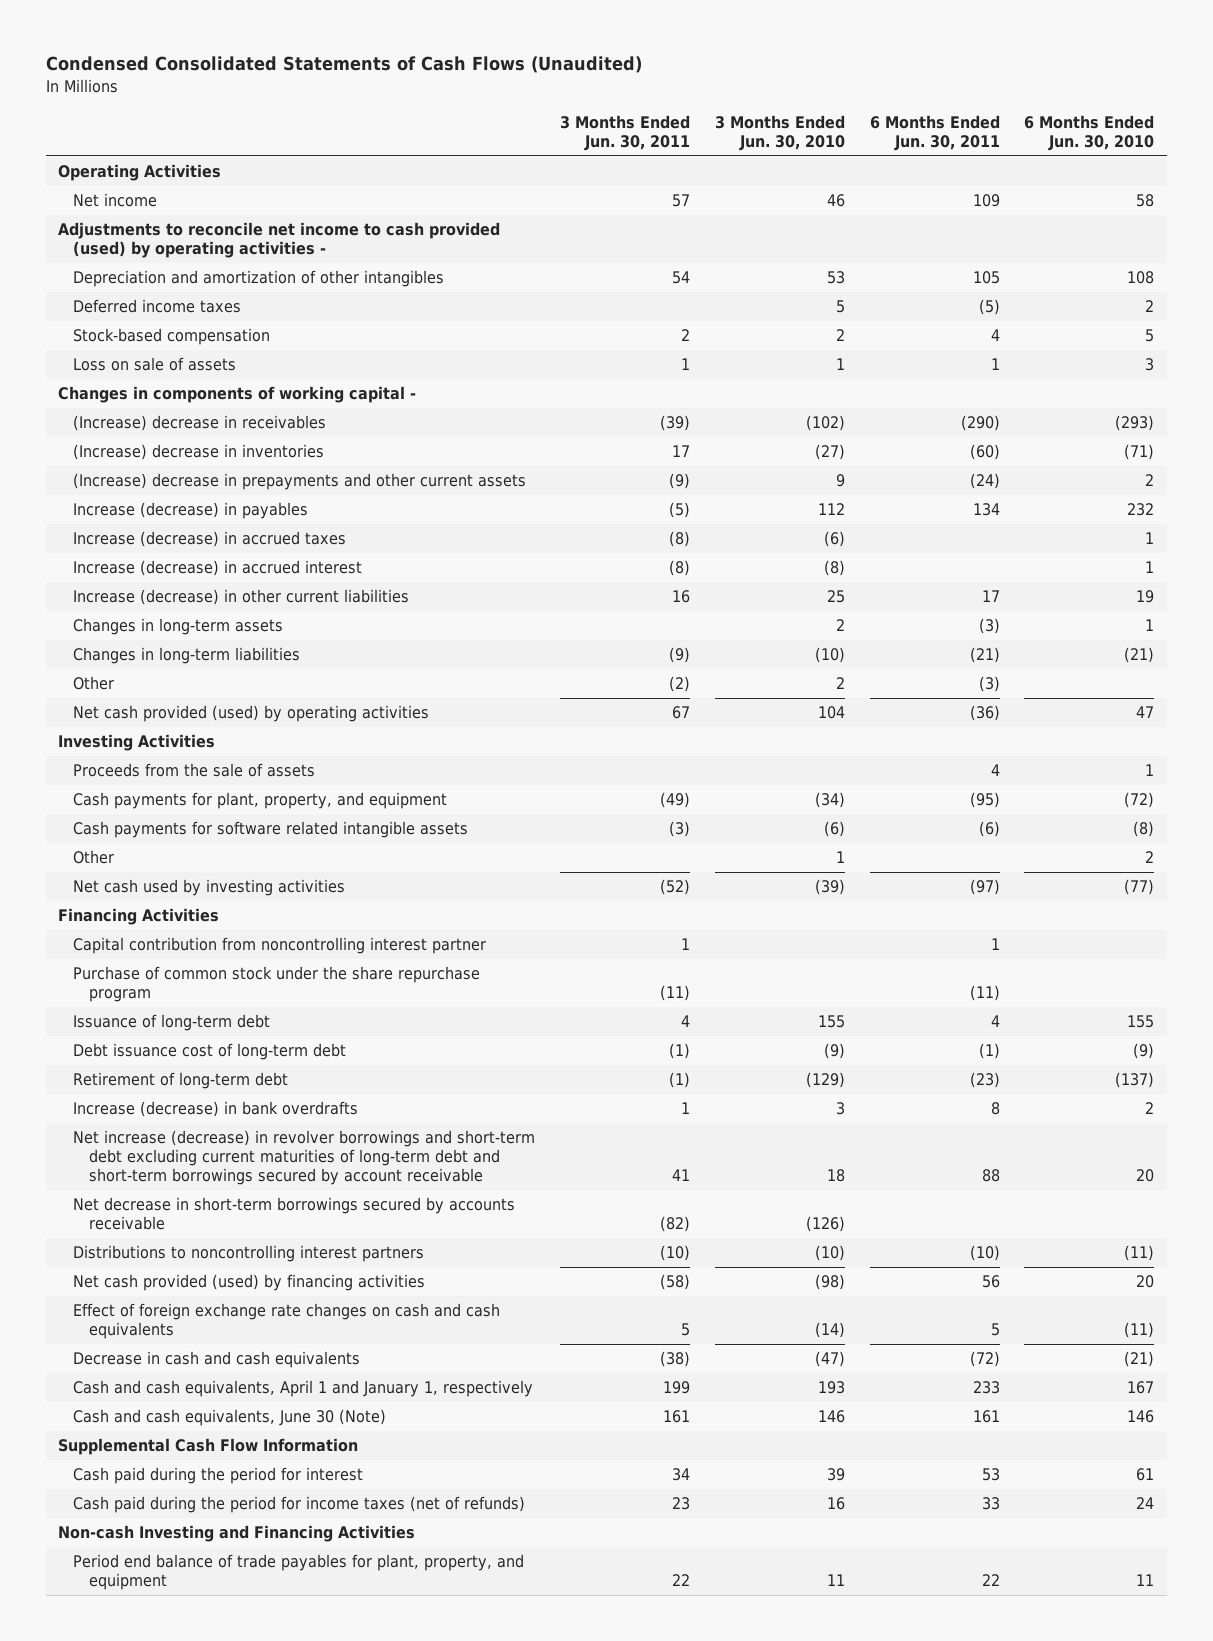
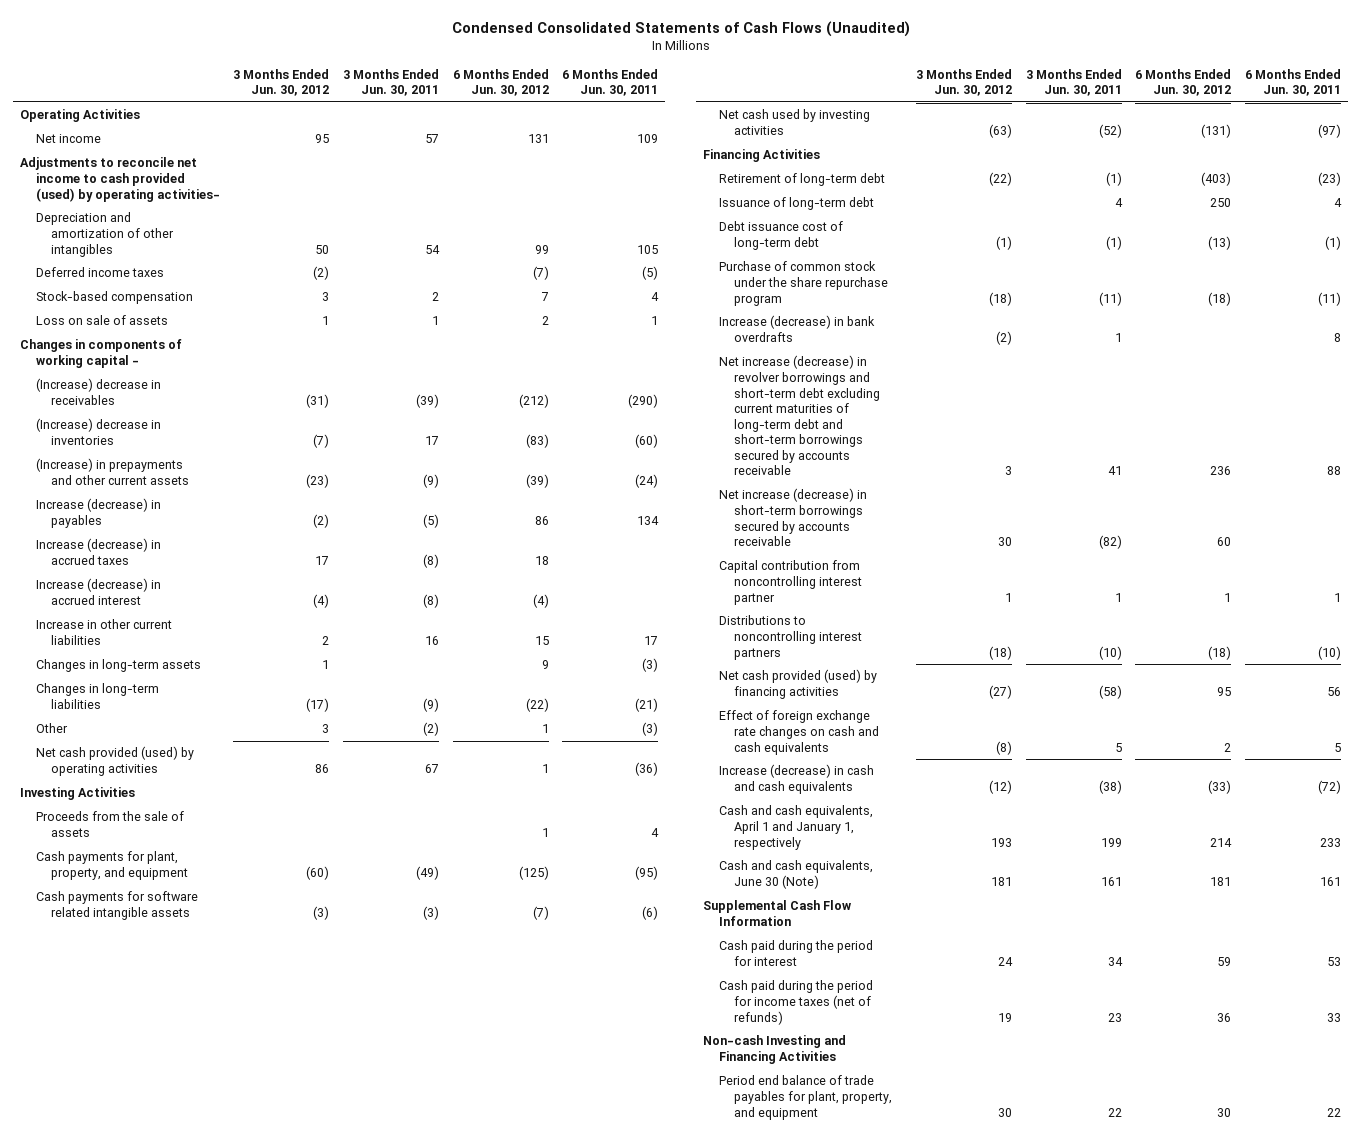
- | 3 Months Ended Jun. 30, 2011 | 3 Months Ended Jun. 30, 2010 | 6 Months Ended Jun. 30, 2011 | 6 Months Ended Jun. 30, 2010
+ | 3 Months Ended Jun. 30, 2012 | 3 Months Ended Jun. 30, 2011 | 6 Months Ended Jun. 30, 2012 | 6 Months Ended Jun. 30, 2011
- Adjustments to reconcile net income to cash provided (used) by operating activities -
+ Adjustments to reconcile net income to cash provided (used) by operating activities-
- (Increase) decrease in prepayments and other current assets | (9) | 9 | (24) | 2
+ (Increase) in prepayments and other current assets | (23) | (9) | (39) | (24)
- Increase (decrease) in other current liabilities | 16 | 25 | 17 | 19
+ Increase in other current liabilities | 2 | 16 | 15 | 17
- Other | | 1 | | 2
moved up: Retirement of long-term debt | (22) | (1) | (403) | (23)
moved down: Purchase of common stock under the share repurchase program | (18) | (11) | (18) | (11)
- Net increase (decrease) in revolver borrowings and short-term debt excluding current maturities of long-term debt and short-term borrowings secured by account receivable | 41 | 18 | 88 | 20
- Net decrease in short-term borrowings secured by accounts receivable | (82) | (126) | |
+ Net increase (decrease) in revolver borrowings and short-term debt excluding current maturities of long-term debt and short-term borrowings secured by accounts receivable | 3 | 41 | 236 | 88
+ Net increase (decrease) in short-term borrowings secured by accounts receivable | 30 | (82) | 60 |
moved down: Capital contribution from noncontrolling interest partner | 1 | 1 | 1 | 1
- Decrease in cash and cash equivalents | (38) | (47) | (72) | (21)
+ Increase (decrease) in cash and cash equivalents | (12) | (38) | (33) | (72)

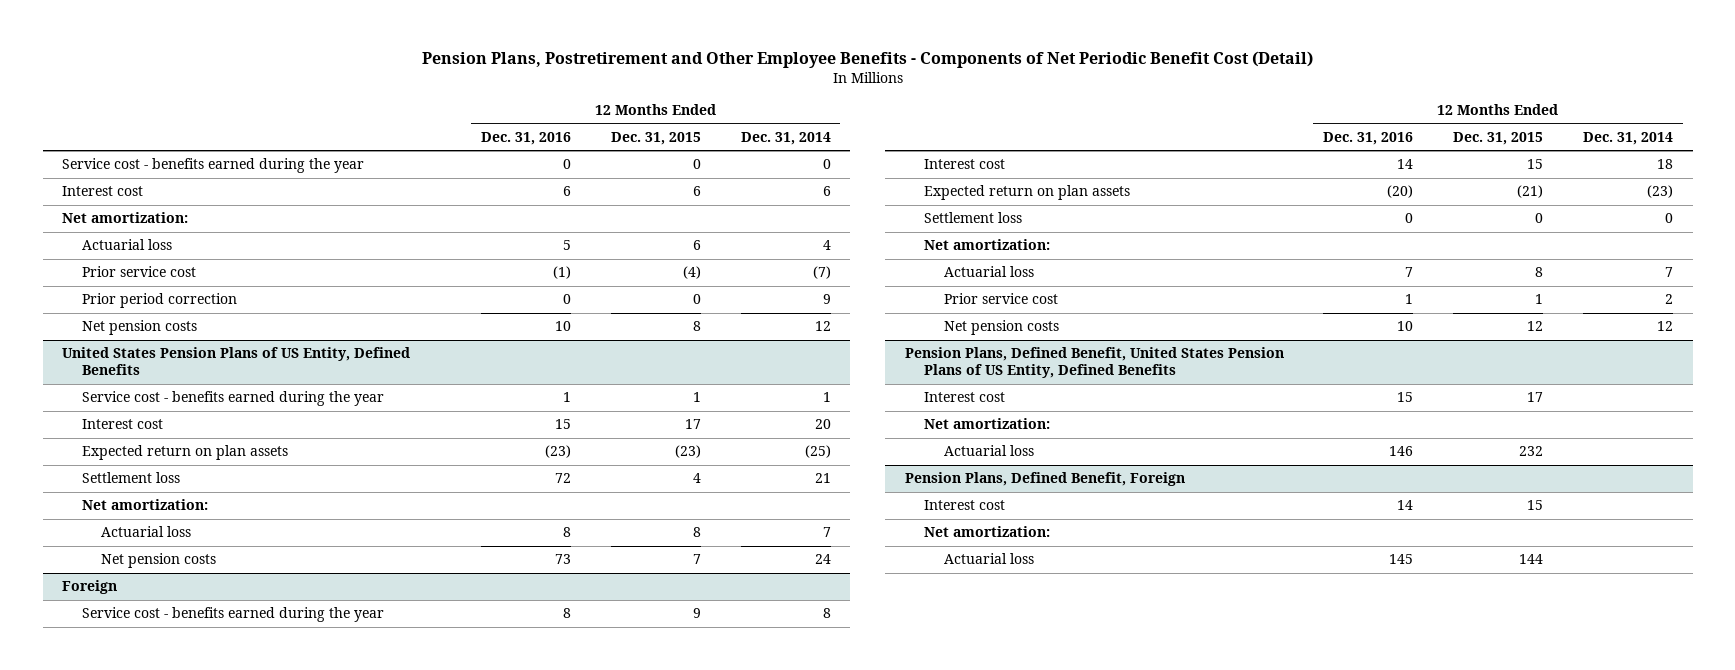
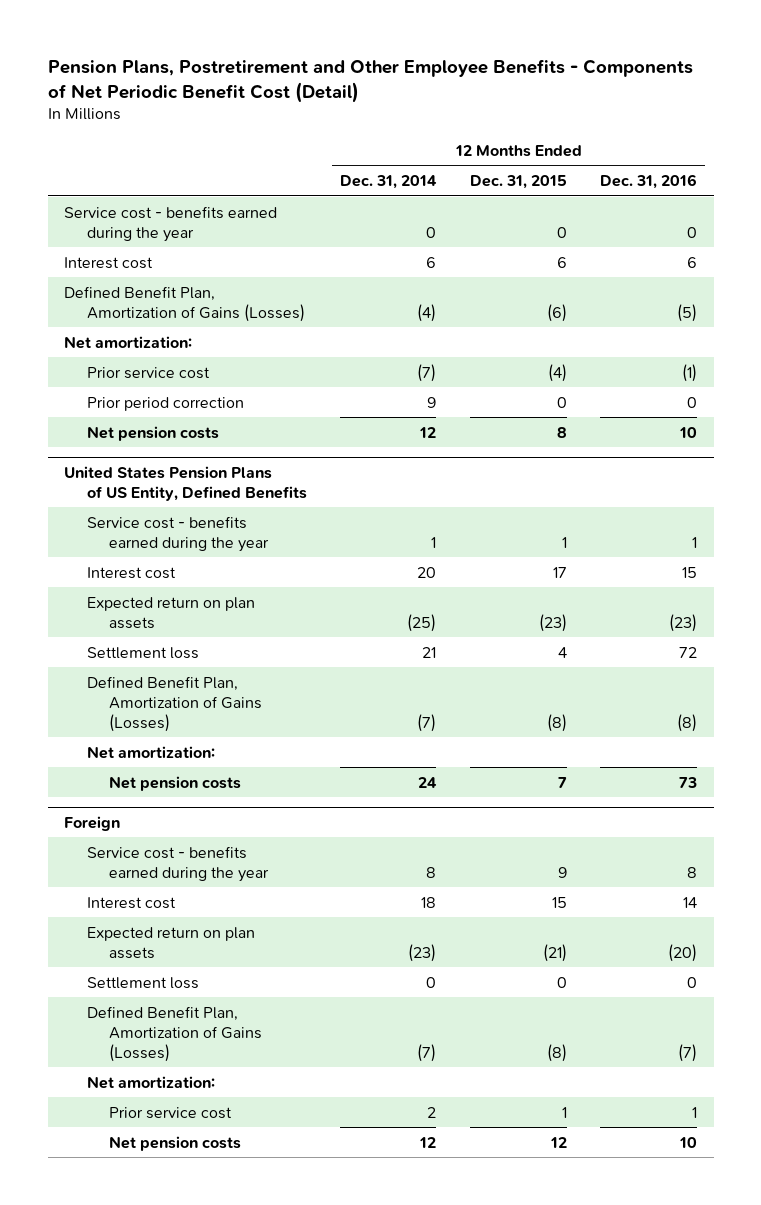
- | 12 Months Ended Dec. 31, 2016 | 12 Months Ended Dec. 31, 2015 | 12 Months Ended Dec. 31, 2014
+ | 12 Months Ended Dec. 31, 2014 | 12 Months Ended Dec. 31, 2015 | 12 Months Ended Dec. 31, 2016
+ Defined Benefit Plan, Amortization of Gains (Losses) | (4) | (6) | (5)
- Actuarial loss | 5 | 6 | 4
@ United States Pension Plans of US Entity, Defined Benefits
+ Defined Benefit Plan, Amortization of Gains (Losses) | (7) | (8) | (8)
- Actuarial loss | 8 | 8 | 7
@ Foreign
+ Defined Benefit Plan, Amortization of Gains (Losses) | (7) | (8) | (7)
- Actuarial loss | 7 | 8 | 7
- Pension Plans, Defined Benefit, United States Pension Plans of US Entity, Defined Benefits
- Interest cost | 15 | 17 |
- Net amortization:
- Actuarial loss | 146 | 232 |
- Pension Plans, Defined Benefit, Foreign
- Interest cost | 14 | 15 |
- Net amortization:
- Actuarial loss | 145 | 144 |

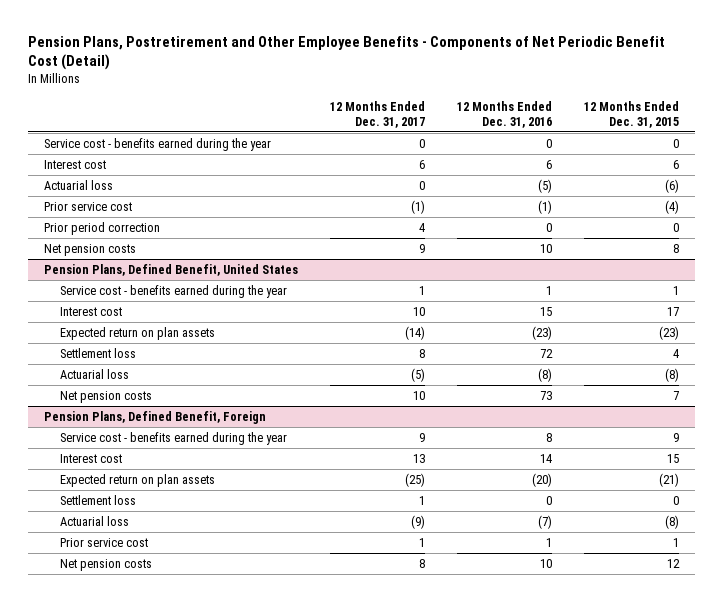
- | 12 Months Ended Dec. 31, 2014 | 12 Months Ended Dec. 31, 2015 | 12 Months Ended Dec. 31, 2016
+ | 12 Months Ended Dec. 31, 2017 | 12 Months Ended Dec. 31, 2016 | 12 Months Ended Dec. 31, 2015
- Defined Benefit Plan, Amortization of Gains (Losses) | (4) | (6) | (5)
- Net amortization:
+ Actuarial loss | 0 | (5) | (6)
- United States Pension Plans of US Entity, Defined Benefits
+ Pension Plans, Defined Benefit, United States
- Defined Benefit Plan, Amortization of Gains (Losses) | (7) | (8) | (8)
- Net amortization:
+ Actuarial loss | (5) | (8) | (8)
- Foreign
+ Pension Plans, Defined Benefit, Foreign
- Defined Benefit Plan, Amortization of Gains (Losses) | (7) | (8) | (7)
- Net amortization:
+ Actuarial loss | (9) | (7) | (8)

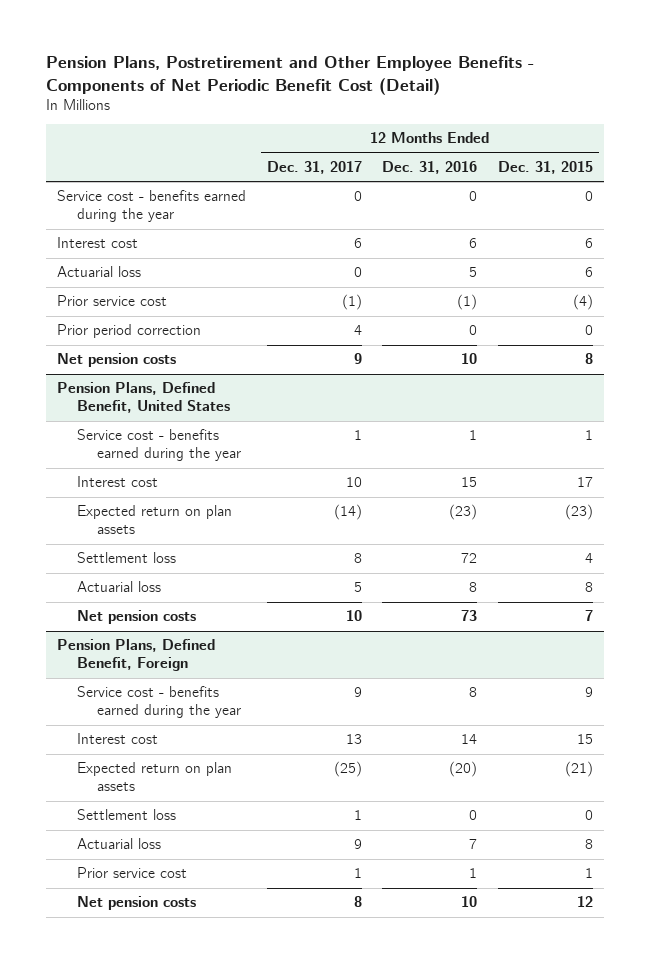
- Actuarial loss | 0 | (5) | (6)
+ Actuarial loss | 0 | 5 | 6
@ Pension Plans, Defined Benefit, United States
- Actuarial loss | (5) | (8) | (8)
+ Actuarial loss | 5 | 8 | 8
@ Pension Plans, Defined Benefit, Foreign
- Actuarial loss | (9) | (7) | (8)
+ Actuarial loss | 9 | 7 | 8

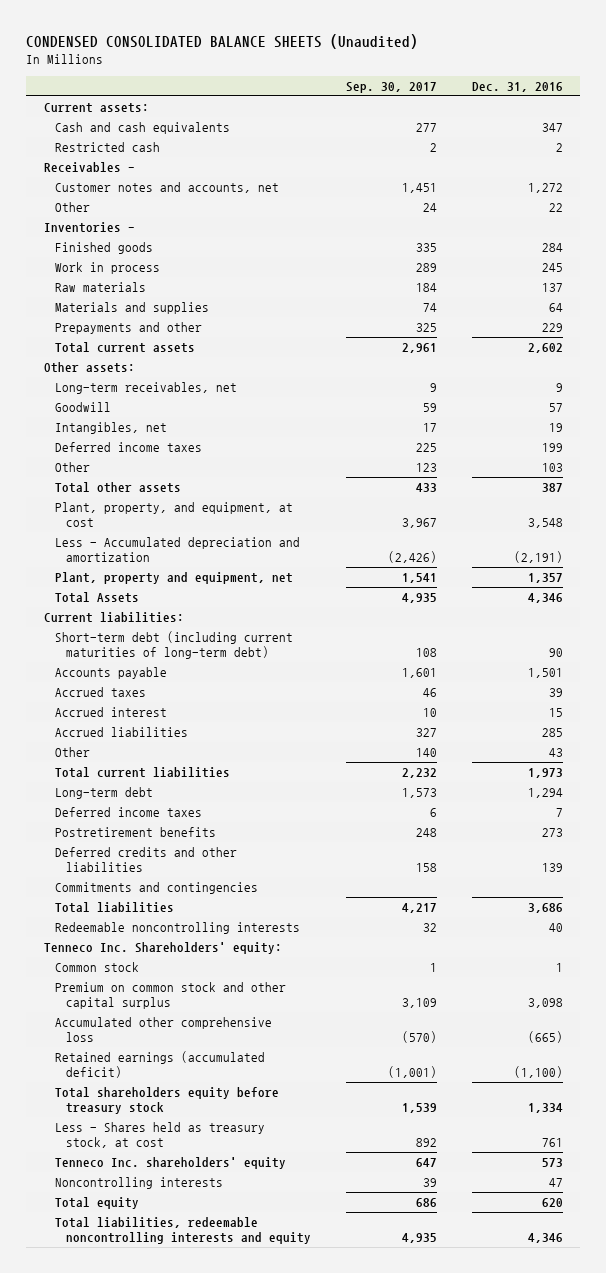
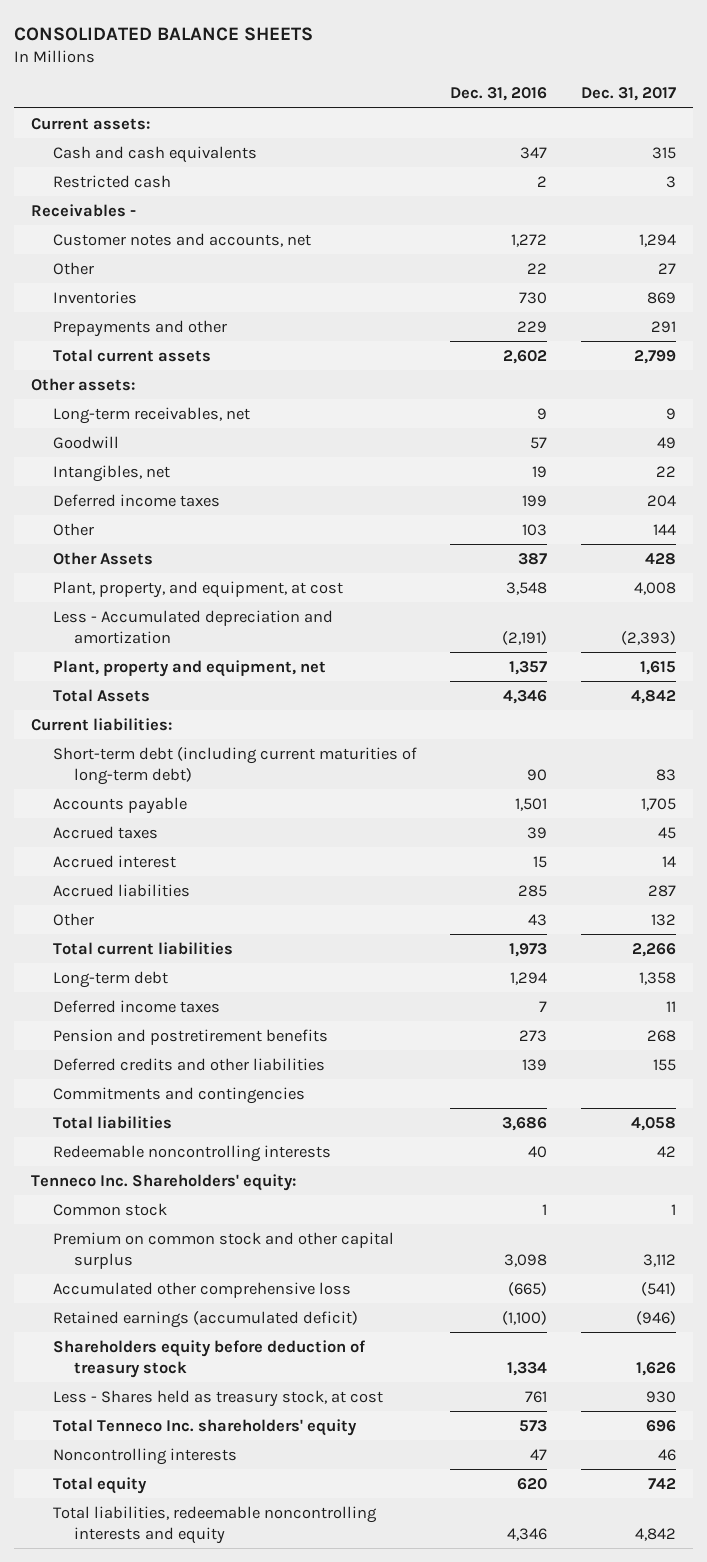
- CONDENSED CONSOLIDATED BALANCE SHEETS (Unaudited)
+ CONSOLIDATED BALANCE SHEETS
- | Sep. 30, 2017 | Dec. 31, 2016
+ | Dec. 31, 2016 | Dec. 31, 2017
- Inventories -
- Finished goods | 335 | 284
- Work in process | 289 | 245
- Raw materials | 184 | 137
- Materials and supplies | 74 | 64
+ Inventories | 730 | 869
- Total other assets | 433 | 387
+ Other Assets | 387 | 428
- Postretirement benefits | 248 | 273
+ Pension and postretirement benefits | 273 | 268
- Total shareholders equity before treasury stock | 1,539 | 1,334
+ Shareholders equity before deduction of treasury stock | 1,334 | 1,626
- Tenneco Inc. shareholders' equity | 647 | 573
+ Total Tenneco Inc. shareholders' equity | 573 | 696

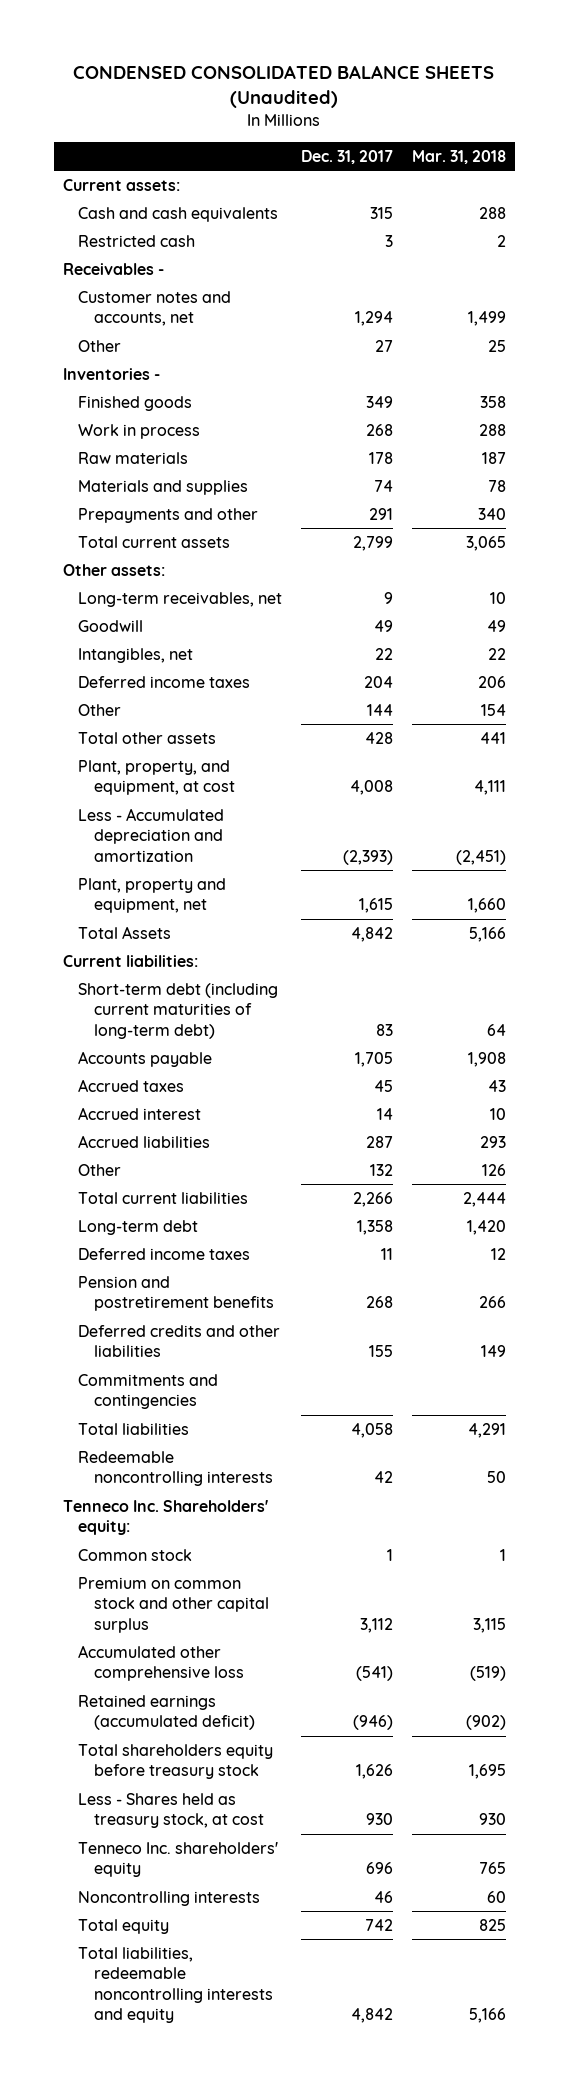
- CONSOLIDATED BALANCE SHEETS
+ CONDENSED CONSOLIDATED BALANCE SHEETS (Unaudited)
- | Dec. 31, 2016 | Dec. 31, 2017
+ | Dec. 31, 2017 | Mar. 31, 2018
- Inventories | 730 | 869
+ Inventories -
+ Finished goods | 349 | 358
+ Work in process | 268 | 288
+ Raw materials | 178 | 187
+ Materials and supplies | 74 | 78
- Other Assets | 387 | 428
+ Total other assets | 428 | 441
- Shareholders equity before deduction of treasury stock | 1,334 | 1,626
+ Total shareholders equity before treasury stock | 1,626 | 1,695
- Total Tenneco Inc. shareholders' equity | 573 | 696
+ Tenneco Inc. shareholders' equity | 696 | 765

